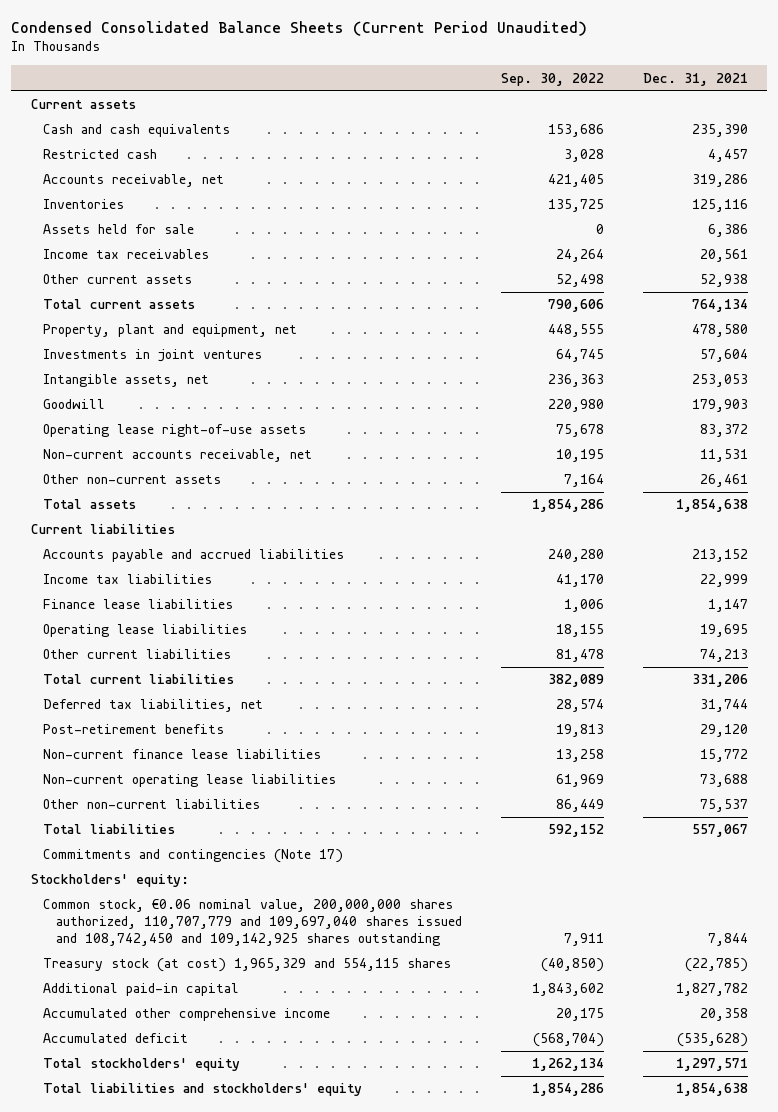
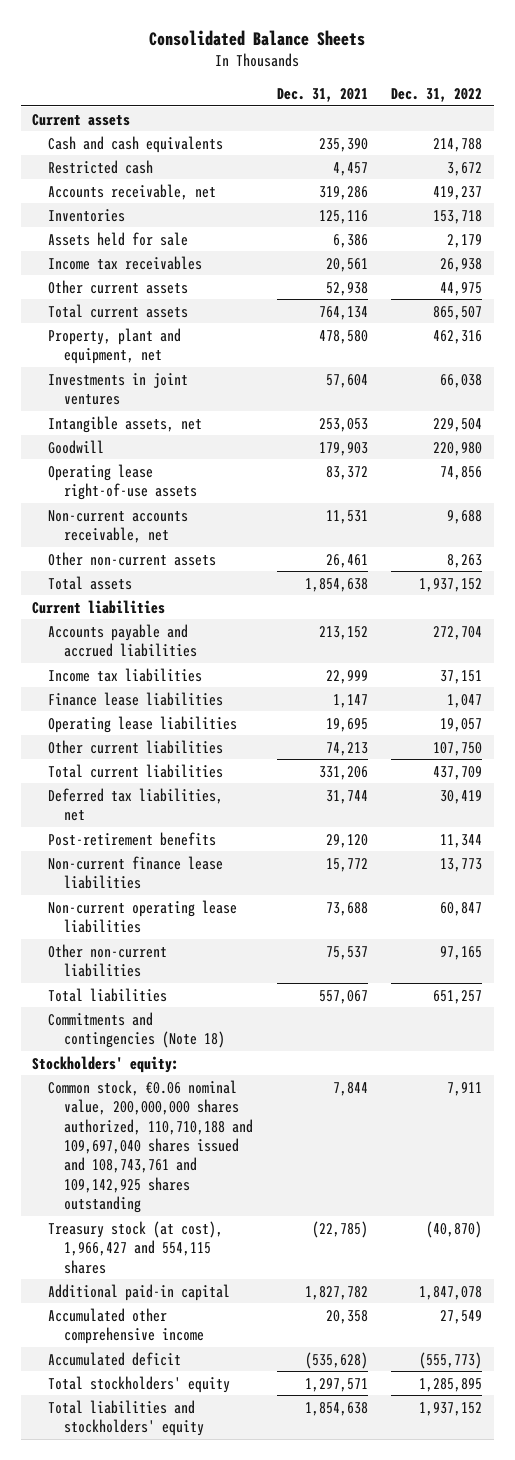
- Condensed Consolidated Balance Sheets (Current Period Unaudited)
+ Consolidated Balance Sheets
- | Sep. 30, 2022 | Dec. 31, 2021
+ | Dec. 31, 2021 | Dec. 31, 2022
- Commitments and contingencies (Note 17)
+ Commitments and contingencies (Note 18)
- Common stock, €0.06 nominal value, 200,000,000 shares authorized, 110,707,779 and 109,697,040 shares issued and 108,742,450 and 109,142,925 shares outstanding | 7,911 | 7,844
- Treasury stock (at cost) 1,965,329 and 554,115 shares | (40,850) | (22,785)
+ Common stock, €0.06 nominal value, 200,000,000 shares authorized, 110,710,188 and 109,697,040 shares issued and 108,743,761 and 109,142,925 shares outstanding | 7,844 | 7,911
+ Treasury stock (at cost), 1,966,427 and 554,115 shares | (22,785) | (40,870)

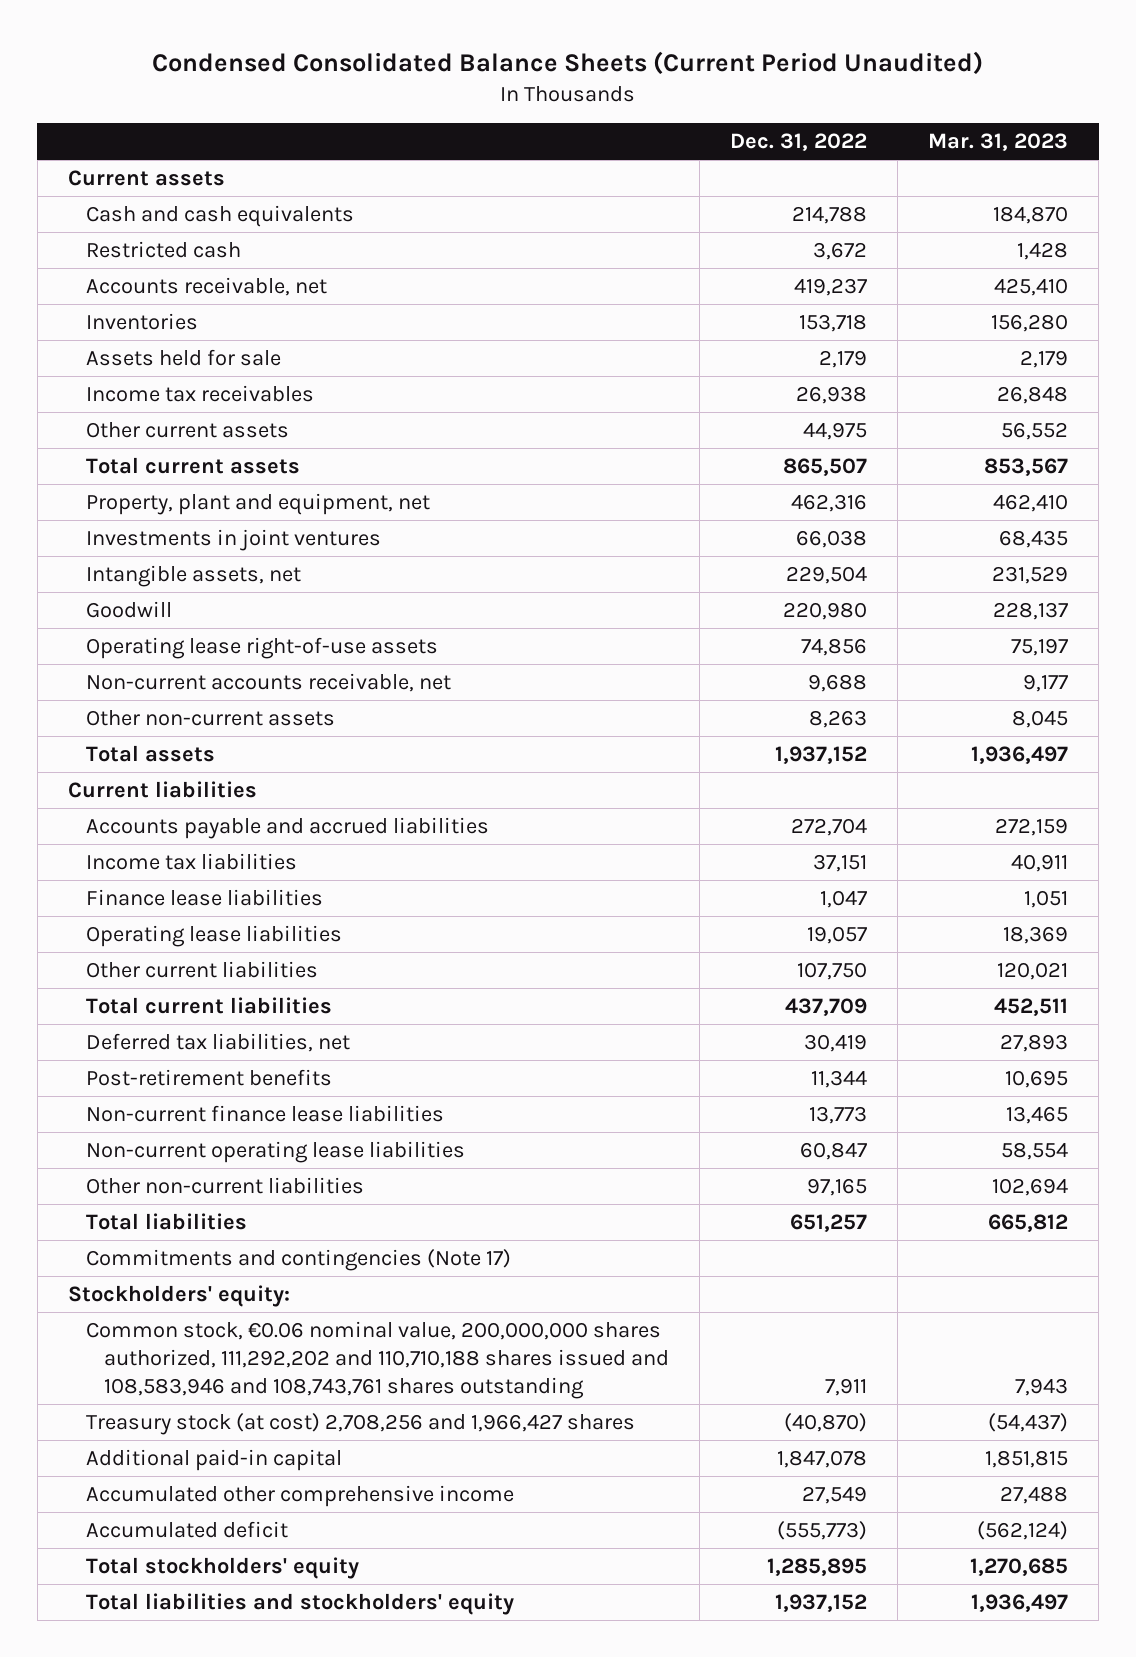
- Consolidated Balance Sheets
+ Condensed Consolidated Balance Sheets (Current Period Unaudited)
- | Dec. 31, 2021 | Dec. 31, 2022
+ | Dec. 31, 2022 | Mar. 31, 2023
- Commitments and contingencies (Note 18)
+ Commitments and contingencies (Note 17)
- Common stock, €0.06 nominal value, 200,000,000 shares authorized, 110,710,188 and 109,697,040 shares issued and 108,743,761 and 109,142,925 shares outstanding | 7,844 | 7,911
- Treasury stock (at cost), 1,966,427 and 554,115 shares | (22,785) | (40,870)
+ Common stock, €0.06 nominal value, 200,000,000 shares authorized, 111,292,202 and 110,710,188 shares issued and 108,583,946 and 108,743,761 shares outstanding | 7,911 | 7,943
+ Treasury stock (at cost) 2,708,256 and 1,966,427 shares | (40,870) | (54,437)

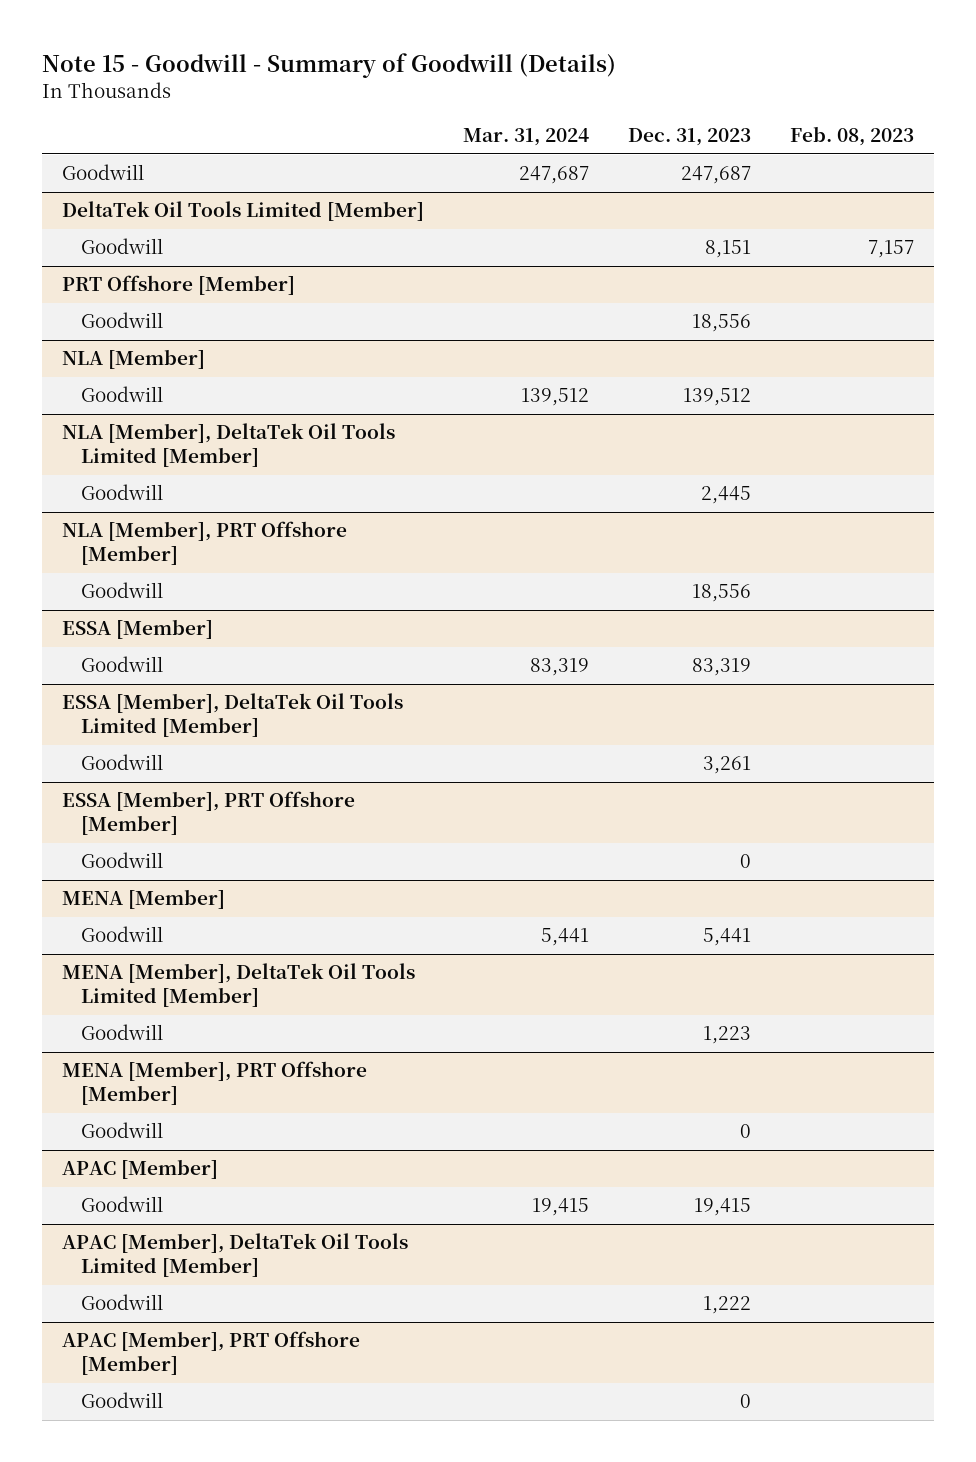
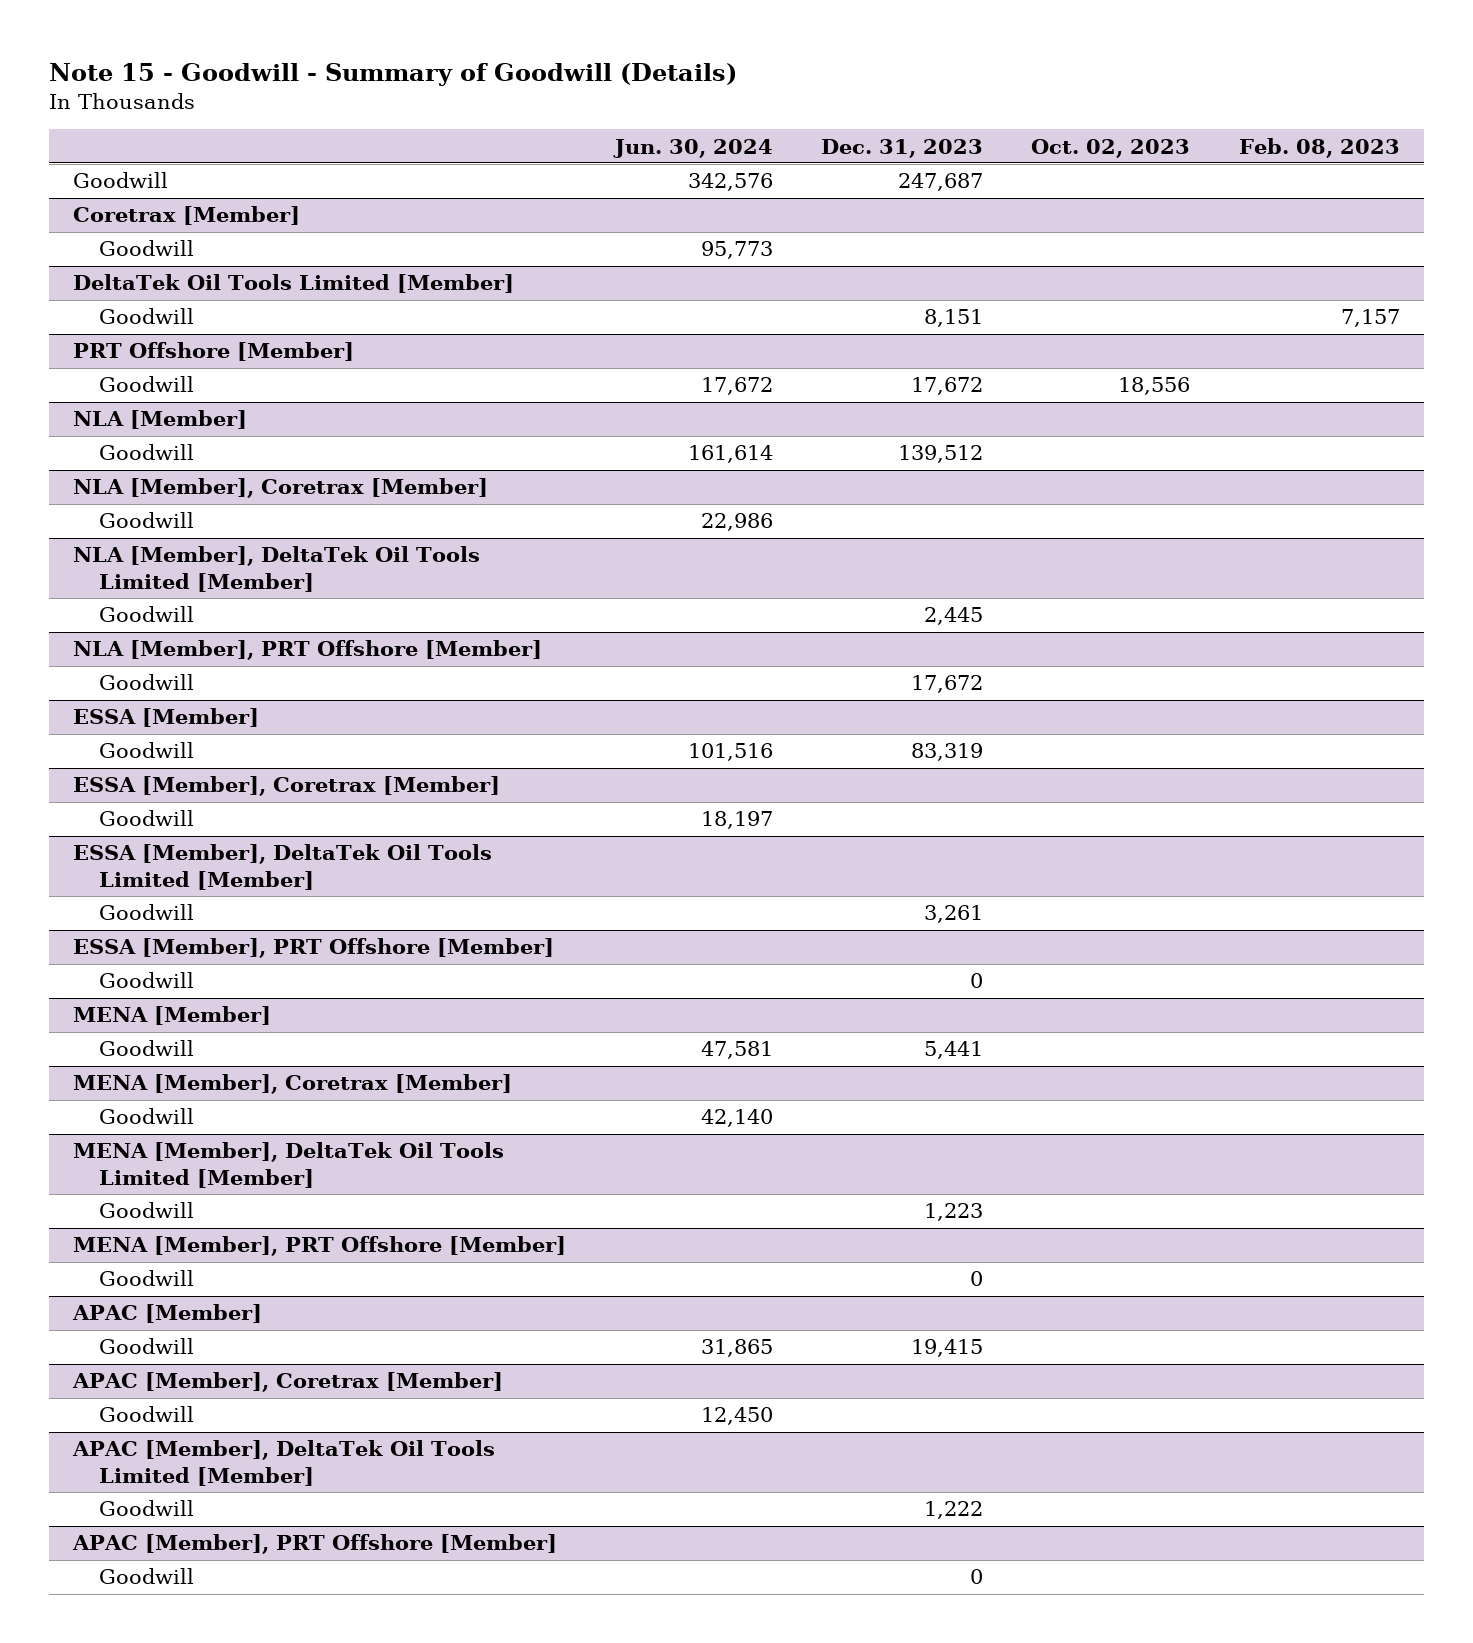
- | Mar. 31, 2024 | Dec. 31, 2023 | Feb. 08, 2023
+ | Jun. 30, 2024 | Dec. 31, 2023 | Oct. 02, 2023 | Feb. 08, 2023
+ Coretrax [Member]
+ Goodwill | 95,773 | | |
@ PRT Offshore [Member]
- Goodwill | | 18,556 |
+ Goodwill | 17,672 | 17,672 | 18,556 |
+ NLA [Member], Coretrax [Member]
+ Goodwill | 22,986 | | |
@ NLA [Member], PRT Offshore [Member]
- Goodwill | | 18,556 |
+ Goodwill | | 17,672 | |
+ ESSA [Member], Coretrax [Member]
+ Goodwill | 18,197 | | |
+ MENA [Member], Coretrax [Member]
+ Goodwill | 42,140 | | |
+ APAC [Member], Coretrax [Member]
+ Goodwill | 12,450 | | |

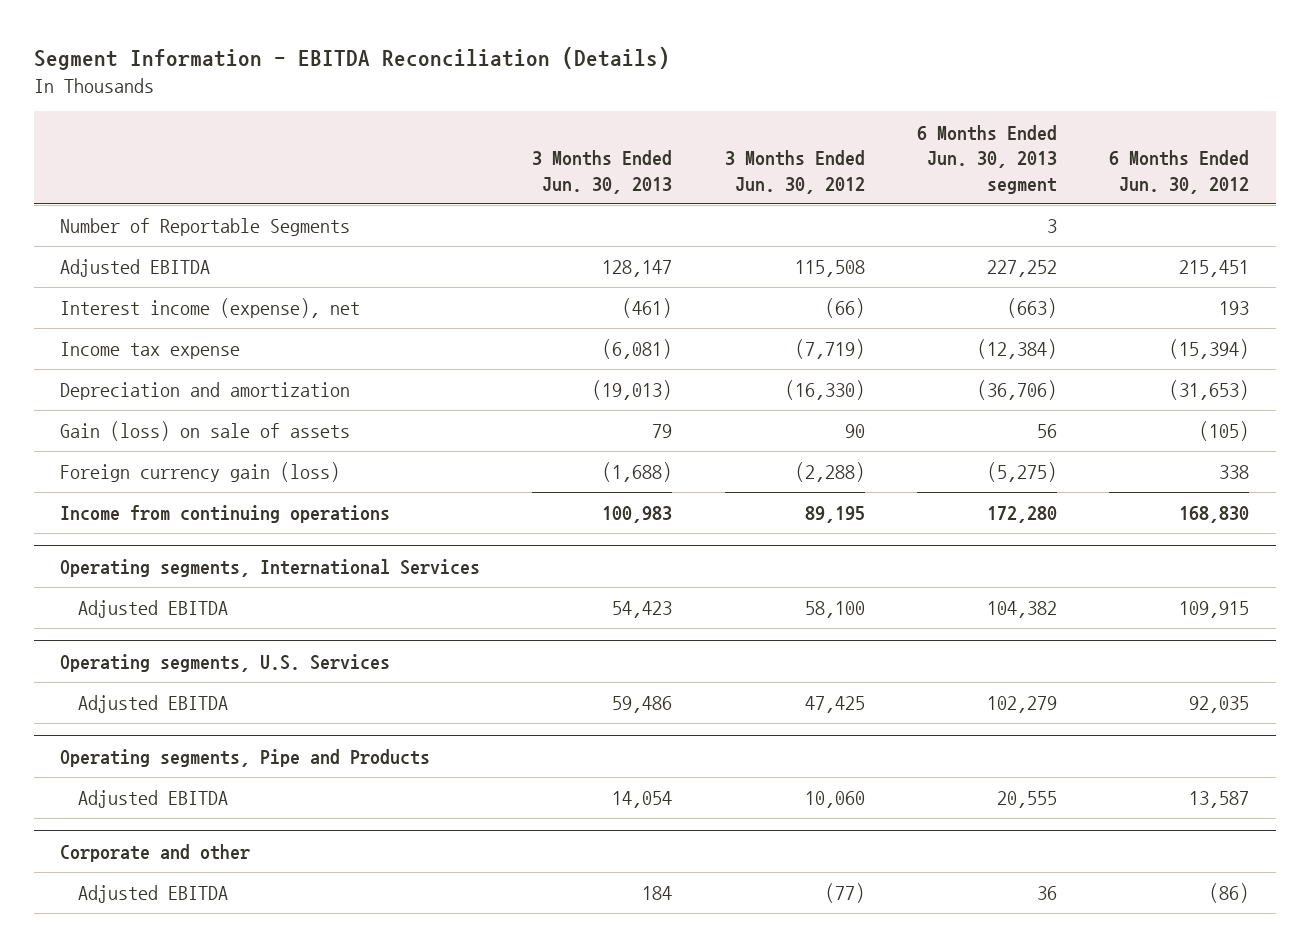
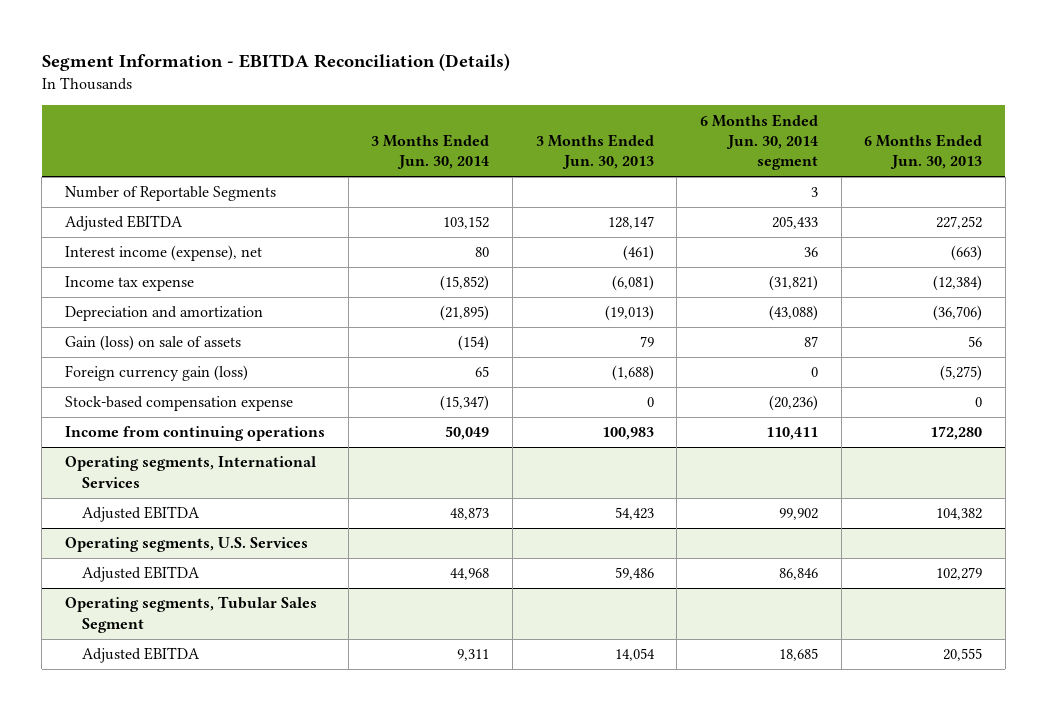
- | 3 Months Ended Jun. 30, 2013 | 3 Months Ended Jun. 30, 2012 | 6 Months Ended Jun. 30, 2013 segment | 6 Months Ended Jun. 30, 2012
+ | 3 Months Ended Jun. 30, 2014 | 3 Months Ended Jun. 30, 2013 | 6 Months Ended Jun. 30, 2014 segment | 6 Months Ended Jun. 30, 2013
+ Stock-based compensation expense | (15,347) | 0 | (20,236) | 0
- Operating segments, Pipe and Products
+ Operating segments, Tubular Sales Segment
- Corporate and other
- Adjusted EBITDA | 184 | (77) | 36 | (86)

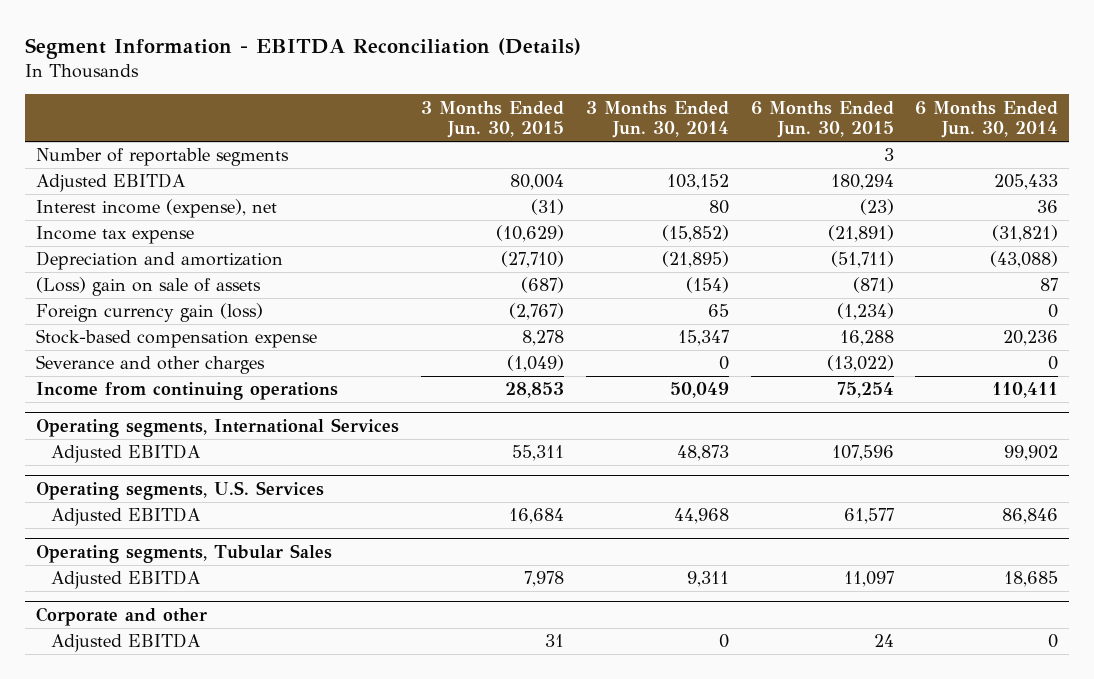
- | 3 Months Ended Jun. 30, 2014 | 3 Months Ended Jun. 30, 2013 | 6 Months Ended Jun. 30, 2014 segment | 6 Months Ended Jun. 30, 2013
+ | 3 Months Ended Jun. 30, 2015 | 3 Months Ended Jun. 30, 2014 | 6 Months Ended Jun. 30, 2015 | 6 Months Ended Jun. 30, 2014
- Number of Reportable Segments | | | 3 |
+ Number of reportable segments | | | 3 |
- Gain (loss) on sale of assets | (154) | 79 | 87 | 56
+ (Loss) gain on sale of assets | (687) | (154) | (871) | 87
- Stock-based compensation expense | (15,347) | 0 | (20,236) | 0
+ Stock-based compensation expense | 8,278 | 15,347 | 16,288 | 20,236
+ Severance and other charges | (1,049) | 0 | (13,022) | 0
- Operating segments, Tubular Sales Segment
+ Operating segments, Tubular Sales
+ Corporate and other
+ Adjusted EBITDA | 31 | 0 | 24 | 0

